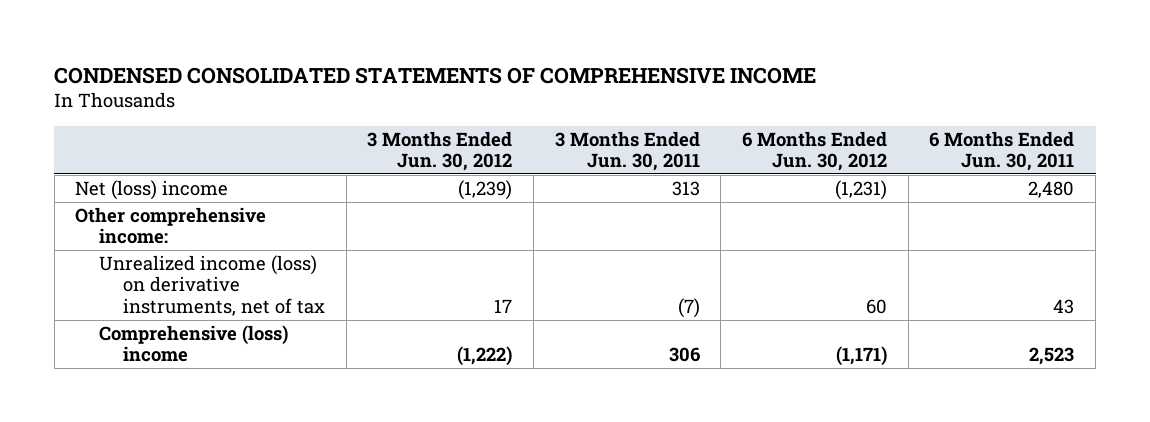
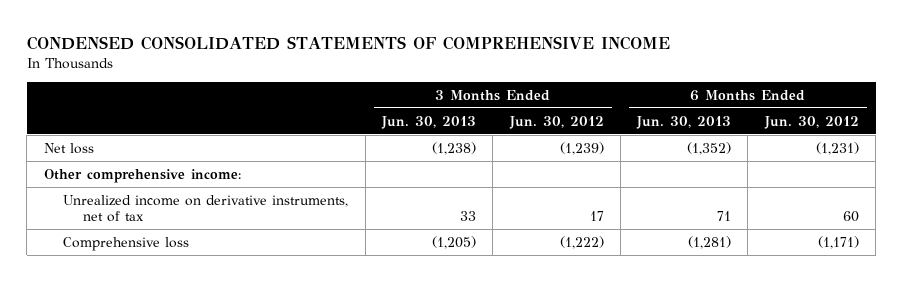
- | 3 Months Ended Jun. 30, 2012 | 3 Months Ended Jun. 30, 2011 | 6 Months Ended Jun. 30, 2012 | 6 Months Ended Jun. 30, 2011
+ | 3 Months Ended Jun. 30, 2013 | 3 Months Ended Jun. 30, 2012 | 6 Months Ended Jun. 30, 2013 | 6 Months Ended Jun. 30, 2012
- Net (loss) income | (1,239) | 313 | (1,231) | 2,480
+ Net loss | (1,238) | (1,239) | (1,352) | (1,231)
- Unrealized income (loss) on derivative instruments, net of tax | 17 | (7) | 60 | 43
- Comprehensive (loss) income | (1,222) | 306 | (1,171) | 2,523
+ Unrealized income on derivative instruments, net of tax | 33 | 17 | 71 | 60
+ Comprehensive loss | (1,205) | (1,222) | (1,281) | (1,171)

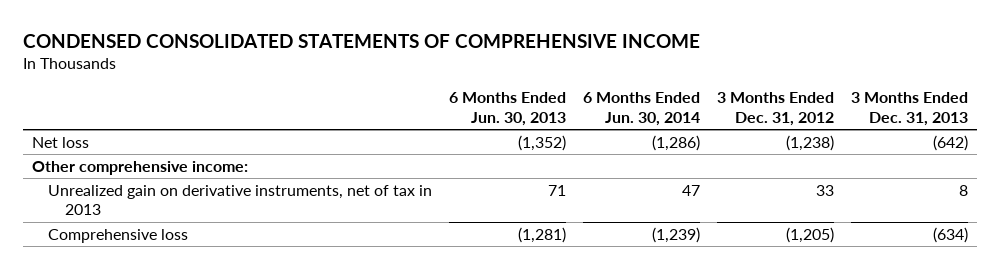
- | 3 Months Ended Jun. 30, 2013 | 3 Months Ended Jun. 30, 2012 | 6 Months Ended Jun. 30, 2013 | 6 Months Ended Jun. 30, 2012
+ | 6 Months Ended Jun. 30, 2013 | 6 Months Ended Jun. 30, 2014 | 3 Months Ended Dec. 31, 2012 | 3 Months Ended Dec. 31, 2013
- Unrealized income on derivative instruments, net of tax | 33 | 17 | 71 | 60
+ Unrealized gain on derivative instruments, net of tax in 2013 | 71 | 47 | 33 | 8

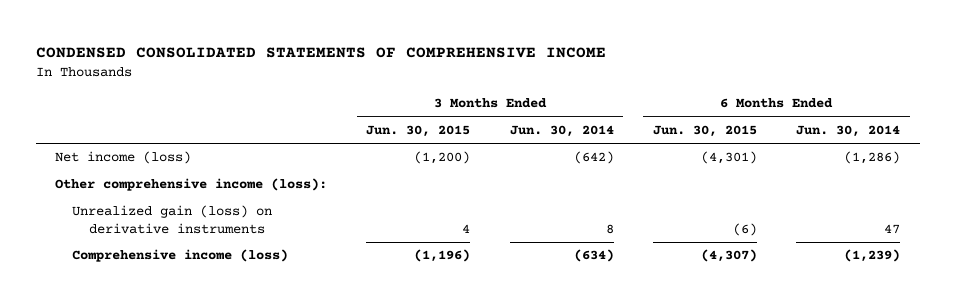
- | 6 Months Ended Jun. 30, 2013 | 6 Months Ended Jun. 30, 2014 | 3 Months Ended Dec. 31, 2012 | 3 Months Ended Dec. 31, 2013
+ | 3 Months Ended Jun. 30, 2015 | 3 Months Ended Jun. 30, 2014 | 6 Months Ended Jun. 30, 2015 | 6 Months Ended Jun. 30, 2014
- Net loss | (1,352) | (1,286) | (1,238) | (642)
- Other comprehensive income:
- Unrealized gain on derivative instruments, net of tax in 2013 | 71 | 47 | 33 | 8
- Comprehensive loss | (1,281) | (1,239) | (1,205) | (634)
+ Net income (loss) | (1,200) | (642) | (4,301) | (1,286)
+ Other comprehensive income (loss):
+ Unrealized gain (loss) on derivative instruments | 4 | 8 | (6) | 47
+ Comprehensive income (loss) | (1,196) | (634) | (4,307) | (1,239)

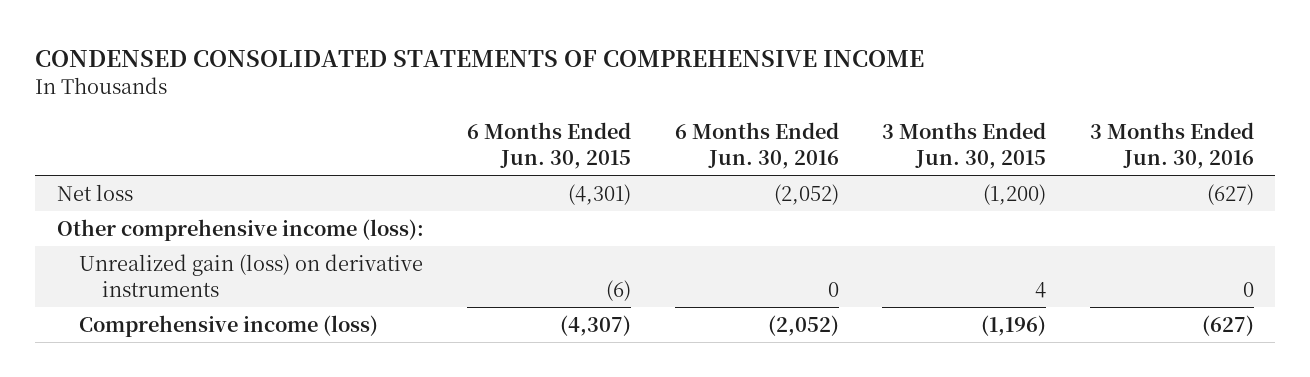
- | 3 Months Ended Jun. 30, 2015 | 3 Months Ended Jun. 30, 2014 | 6 Months Ended Jun. 30, 2015 | 6 Months Ended Jun. 30, 2014
+ | 6 Months Ended Jun. 30, 2015 | 6 Months Ended Jun. 30, 2016 | 3 Months Ended Jun. 30, 2015 | 3 Months Ended Jun. 30, 2016
- Net income (loss) | (1,200) | (642) | (4,301) | (1,286)
+ Net loss | (4,301) | (2,052) | (1,200) | (627)

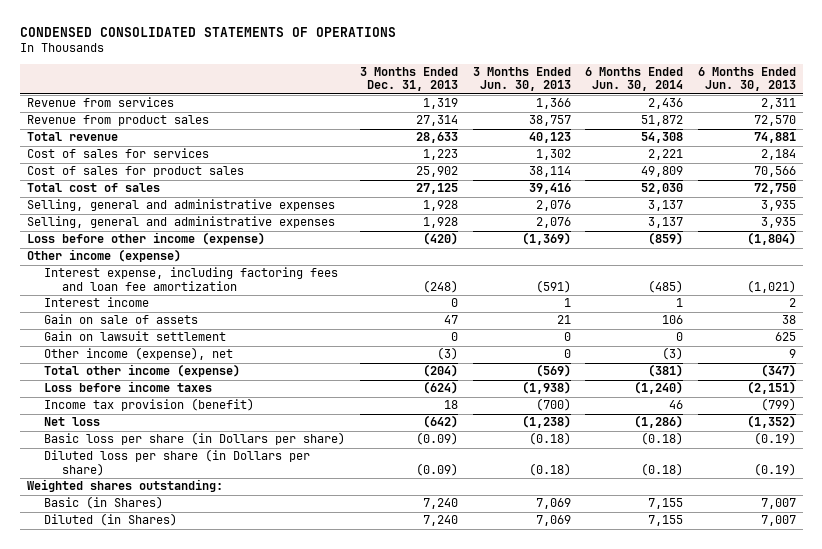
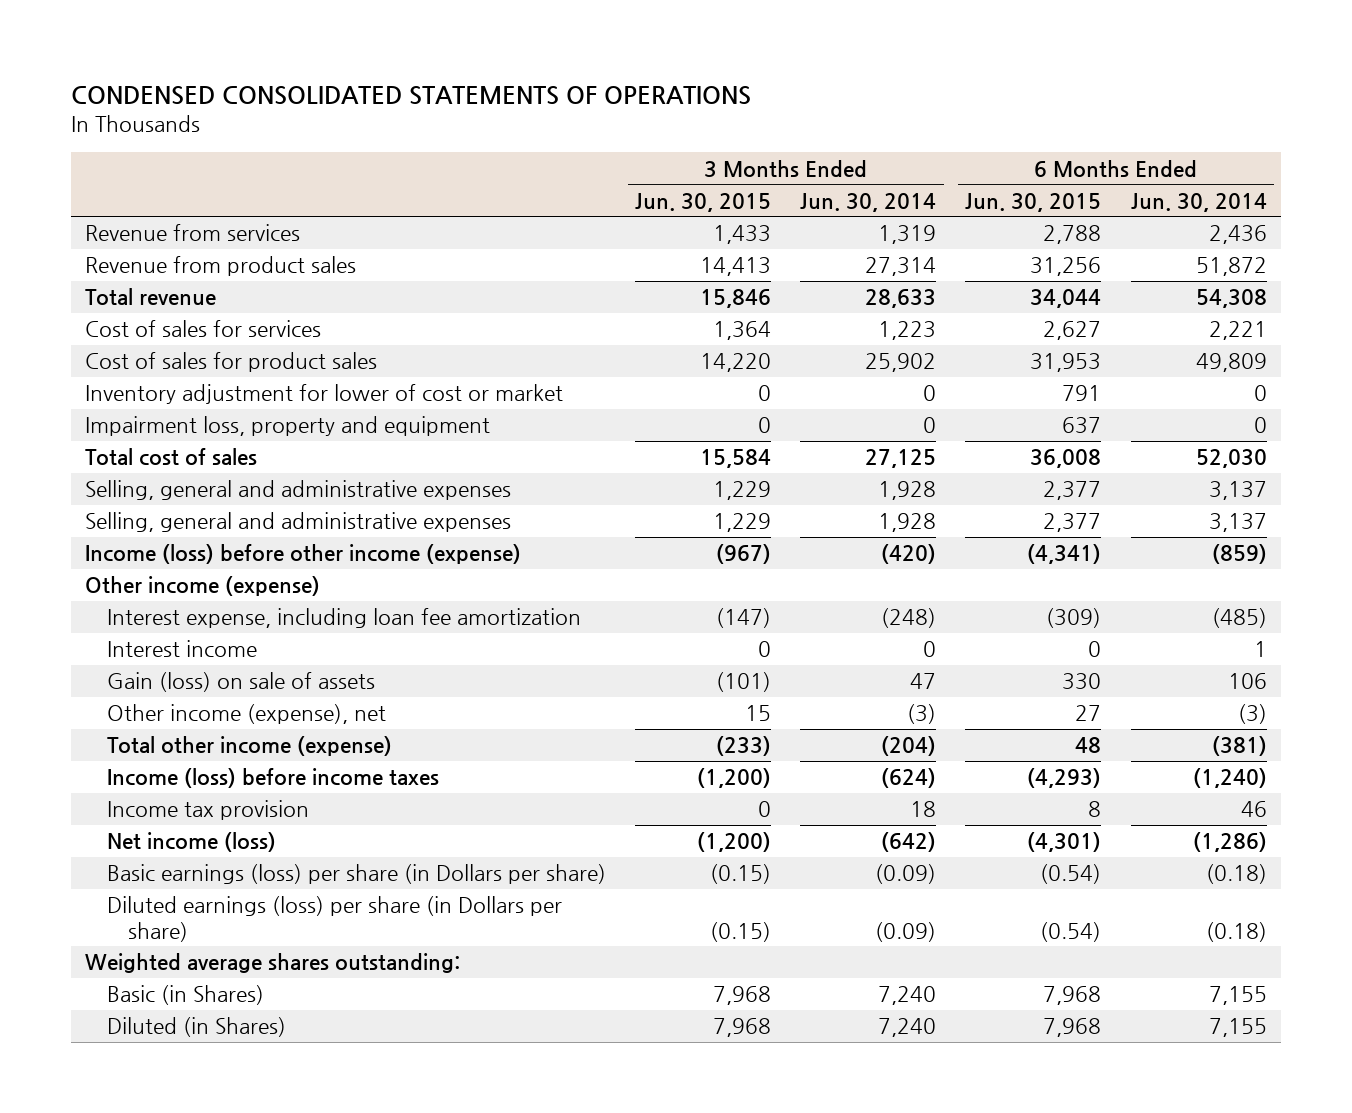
- | 3 Months Ended Dec. 31, 2013 | 3 Months Ended Jun. 30, 2013 | 6 Months Ended Jun. 30, 2014 | 6 Months Ended Jun. 30, 2013
+ | 3 Months Ended Jun. 30, 2015 | 3 Months Ended Jun. 30, 2014 | 6 Months Ended Jun. 30, 2015 | 6 Months Ended Jun. 30, 2014
+ Inventory adjustment for lower of cost or market | 0 | 0 | 791 | 0
+ Impairment loss, property and equipment | 0 | 0 | 637 | 0
- Loss before other income (expense) | (420) | (1,369) | (859) | (1,804)
+ Income (loss) before other income (expense) | (967) | (420) | (4,341) | (859)
- Interest expense, including factoring fees and loan fee amortization | (248) | (591) | (485) | (1,021)
+ Interest expense, including loan fee amortization | (147) | (248) | (309) | (485)
- Gain on sale of assets | 47 | 21 | 106 | 38
- Gain on lawsuit settlement | 0 | 0 | 0 | 625
+ Gain (loss) on sale of assets | (101) | 47 | 330 | 106
- Loss before income taxes | (624) | (1,938) | (1,240) | (2,151)
- Income tax provision (benefit) | 18 | (700) | 46 | (799)
- Net loss | (642) | (1,238) | (1,286) | (1,352)
- Basic loss per share (in Dollars per share) | (0.09) | (0.18) | (0.18) | (0.19)
- Diluted loss per share (in Dollars per share) | (0.09) | (0.18) | (0.18) | (0.19)
- Weighted shares outstanding:
+ Income (loss) before income taxes | (1,200) | (624) | (4,293) | (1,240)
+ Income tax provision | 0 | 18 | 8 | 46
+ Net income (loss) | (1,200) | (642) | (4,301) | (1,286)
+ Basic earnings (loss) per share (in Dollars per share) | (0.15) | (0.09) | (0.54) | (0.18)
+ Diluted earnings (loss) per share (in Dollars per share) | (0.15) | (0.09) | (0.54) | (0.18)
+ Weighted average shares outstanding:

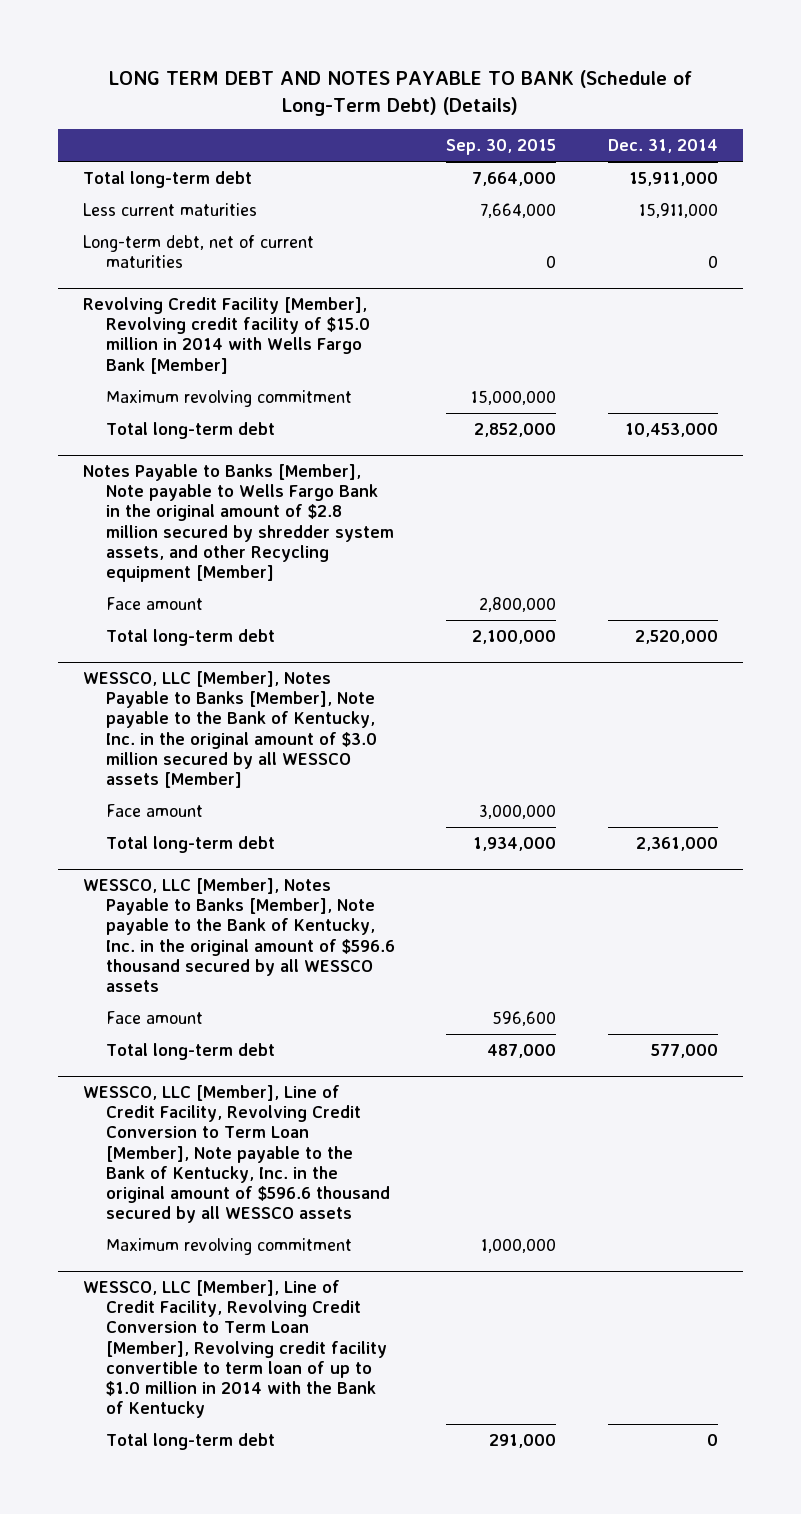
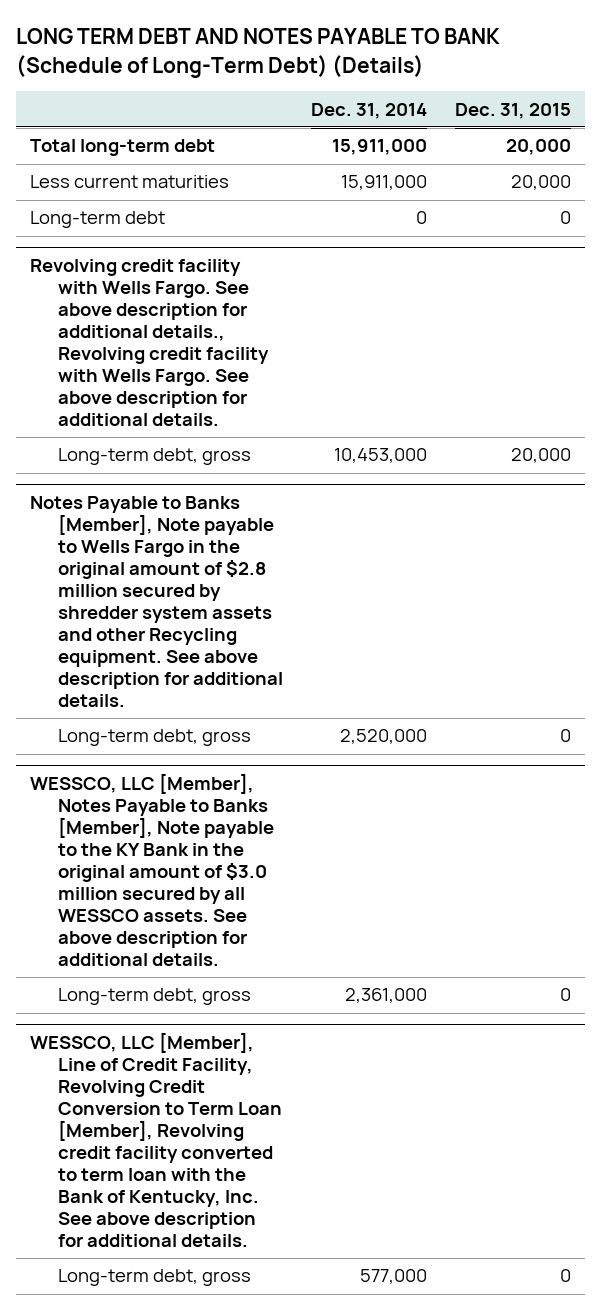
- | Sep. 30, 2015 | Dec. 31, 2014
+ | Dec. 31, 2014 | Dec. 31, 2015
- Long-term debt, net of current maturities | 0 | 0
- Revolving Credit Facility [Member], Revolving credit facility of $15.0 million in 2014 with Wells Fargo Bank [Member]
- Maximum revolving commitment | 15,000,000 |
- Total long-term debt | 2,852,000 | 10,453,000
- Notes Payable to Banks [Member], Note payable to Wells Fargo Bank in the original amount of $2.8 million secured by shredder system assets, and other Recycling equipment [Member]
- Face amount | 2,800,000 |
- Total long-term debt | 2,100,000 | 2,520,000
- WESSCO, LLC [Member], Notes Payable to Banks [Member], Note payable to the Bank of Kentucky, Inc. in the original amount of $3.0 million secured by all WESSCO assets [Member]
- Face amount | 3,000,000 |
- Total long-term debt | 1,934,000 | 2,361,000
- WESSCO, LLC [Member], Notes Payable to Banks [Member], Note payable to the Bank of Kentucky, Inc. in the original amount of $596.6 thousand secured by all WESSCO assets
- Face amount | 596,600 |
- Total long-term debt | 487,000 | 577,000
- WESSCO, LLC [Member], Line of Credit Facility, Revolving Credit Conversion to Term Loan [Member], Note payable to the Bank of Kentucky, Inc. in the original amount of $596.6 thousand secured by all WESSCO assets
- Maximum revolving commitment | 1,000,000 |
- WESSCO, LLC [Member], Line of Credit Facility, Revolving Credit Conversion to Term Loan [Member], Revolving credit facility convertible to term loan of up to $1.0 million in 2014 with the Bank of Kentucky
- Total long-term debt | 291,000 | 0
+ Long-term debt | 0 | 0
+ Revolving credit facility with Wells Fargo. See above description for additional details., Revolving credit facility with Wells Fargo. See above description for additional details.
+ Long-term debt, gross | 10,453,000 | 20,000
+ Notes Payable to Banks [Member], Note payable to Wells Fargo in the original amount of $2.8 million secured by shredder system assets and other Recycling equipment. See above description for additional details.
+ Long-term debt, gross | 2,520,000 | 0
+ WESSCO, LLC [Member], Notes Payable to Banks [Member], Note payable to the KY Bank in the original amount of $3.0 million secured by all WESSCO assets. See above description for additional details.
+ Long-term debt, gross | 2,361,000 | 0
+ WESSCO, LLC [Member], Line of Credit Facility, Revolving Credit Conversion to Term Loan [Member], Revolving credit facility converted to term loan with the Bank of Kentucky, Inc. See above description for additional details.
+ Long-term debt, gross | 577,000 | 0

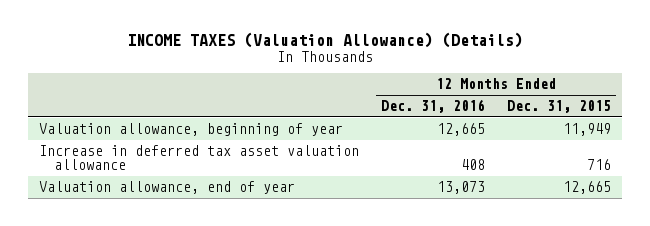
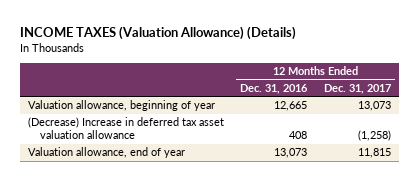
- | 12 Months Ended Dec. 31, 2016 | 12 Months Ended Dec. 31, 2015
+ | 12 Months Ended Dec. 31, 2016 | 12 Months Ended Dec. 31, 2017
- Increase in deferred tax asset valuation allowance | 408 | 716
+ (Decrease) Increase in deferred tax asset valuation allowance | 408 | (1,258)

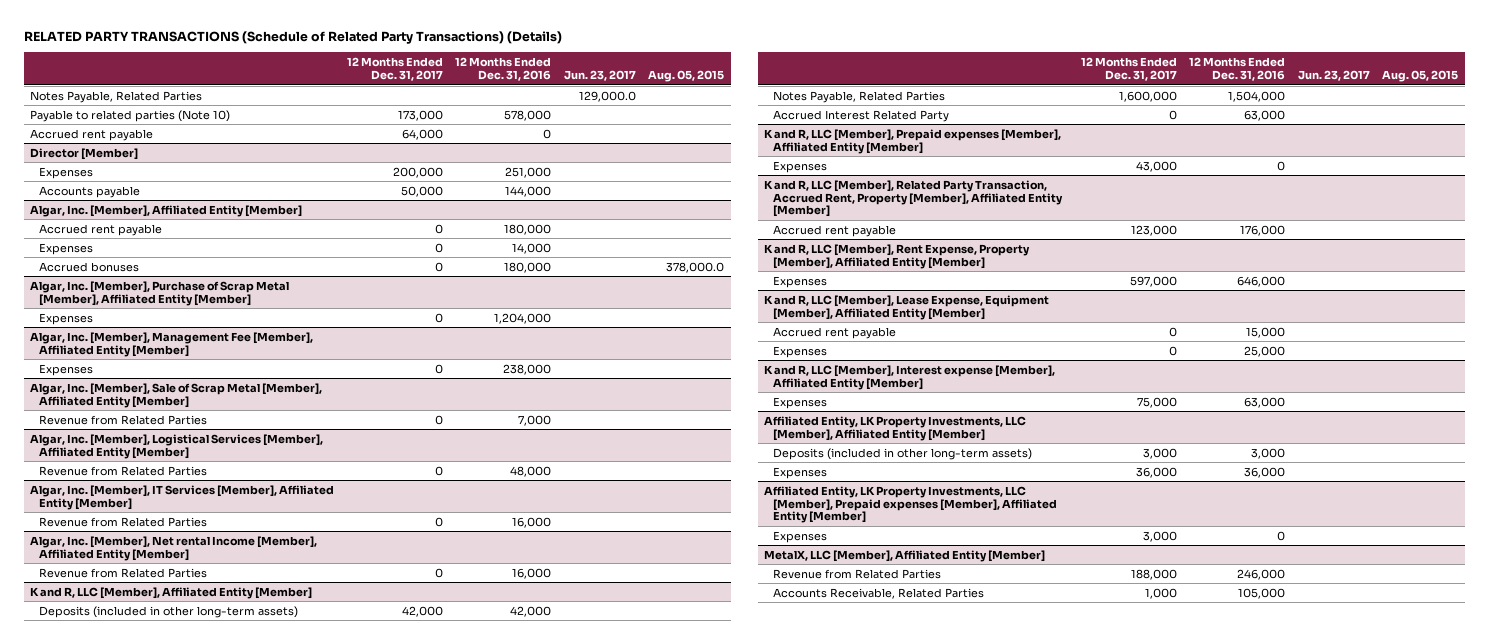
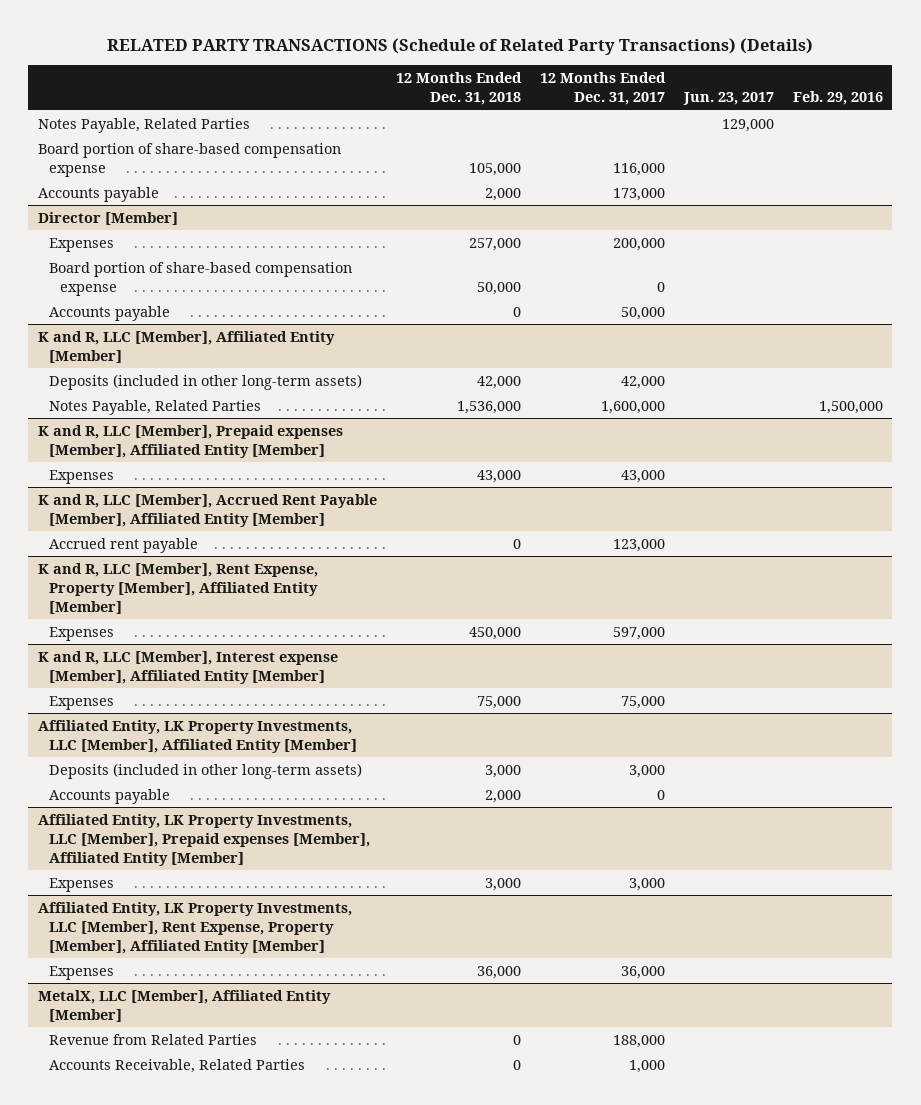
- | 12 Months Ended Dec. 31, 2017 | 12 Months Ended Dec. 31, 2016 | Jun. 23, 2017 | Aug. 05, 2015
+ | 12 Months Ended Dec. 31, 2018 | 12 Months Ended Dec. 31, 2017 | Jun. 23, 2017 | Feb. 29, 2016
- Notes Payable, Related Parties | | | 129,000.0 |
- Payable to related parties (Note 10) | 173,000 | 578,000 | |
- Accrued rent payable | 64,000 | 0 | |
+ Notes Payable, Related Parties | | | 129,000 |
+ Board portion of share-based compensation expense | 105,000 | 116,000 | |
+ Accounts payable | 2,000 | 173,000 | |
@ Director [Member]
+ Board portion of share-based compensation expense | 50,000 | 0 | |
- Algar, Inc. [Member], Affiliated Entity [Member]
- Accrued rent payable | 0 | 180,000 | |
- Expenses | 0 | 14,000 | |
- Accrued bonuses | 0 | 180,000 | | 378,000.0
- Algar, Inc. [Member], Purchase of Scrap Metal [Member], Affiliated Entity [Member]
- Expenses | 0 | 1,204,000 | |
- Algar, Inc. [Member], Management Fee [Member], Affiliated Entity [Member]
- Expenses | 0 | 238,000 | |
- Algar, Inc. [Member], Sale of Scrap Metal [Member], Affiliated Entity [Member]
- Revenue from Related Parties | 0 | 7,000 | |
- Algar, Inc. [Member], Logistical Services [Member], Affiliated Entity [Member]
- Revenue from Related Parties | 0 | 48,000 | |
- Algar, Inc. [Member], IT Services [Member], Affiliated Entity [Member]
- Revenue from Related Parties | 0 | 16,000 | |
- Algar, Inc. [Member], Net rental Income [Member], Affiliated Entity [Member]
- Revenue from Related Parties | 0 | 16,000 | |
@ K and R, LLC [Member], Affiliated Entity [Member]
- Accrued Interest Related Party | 0 | 63,000 | |
- K and R, LLC [Member], Related Party Transaction, Accrued Rent, Property [Member], Affiliated Entity [Member]
+ K and R, LLC [Member], Accrued Rent Payable [Member], Affiliated Entity [Member]
- K and R, LLC [Member], Lease Expense, Equipment [Member], Affiliated Entity [Member]
- Accrued rent payable | 0 | 15,000 | |
- Expenses | 0 | 25,000 | |
@ Affiliated Entity, LK Property Investments, LLC [Member], Affiliated Entity [Member]
- Expenses | 36,000 | 36,000 | |
+ Accounts payable | 2,000 | 0 | |
+ Affiliated Entity, LK Property Investments, LLC [Member], Rent Expense, Property [Member], Affiliated Entity [Member]
+ Expenses | 36,000 | 36,000 | |

